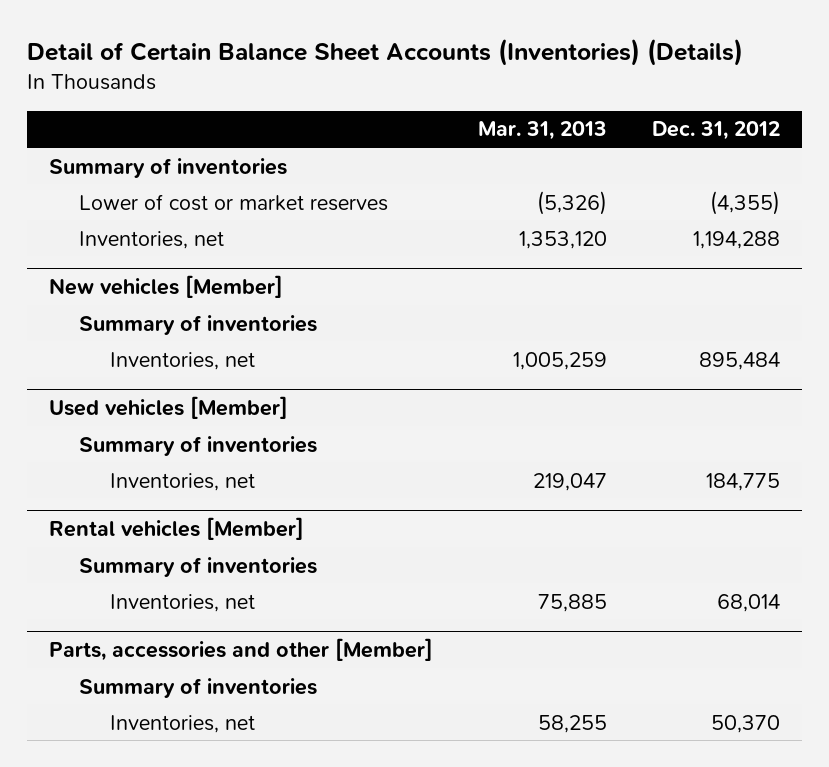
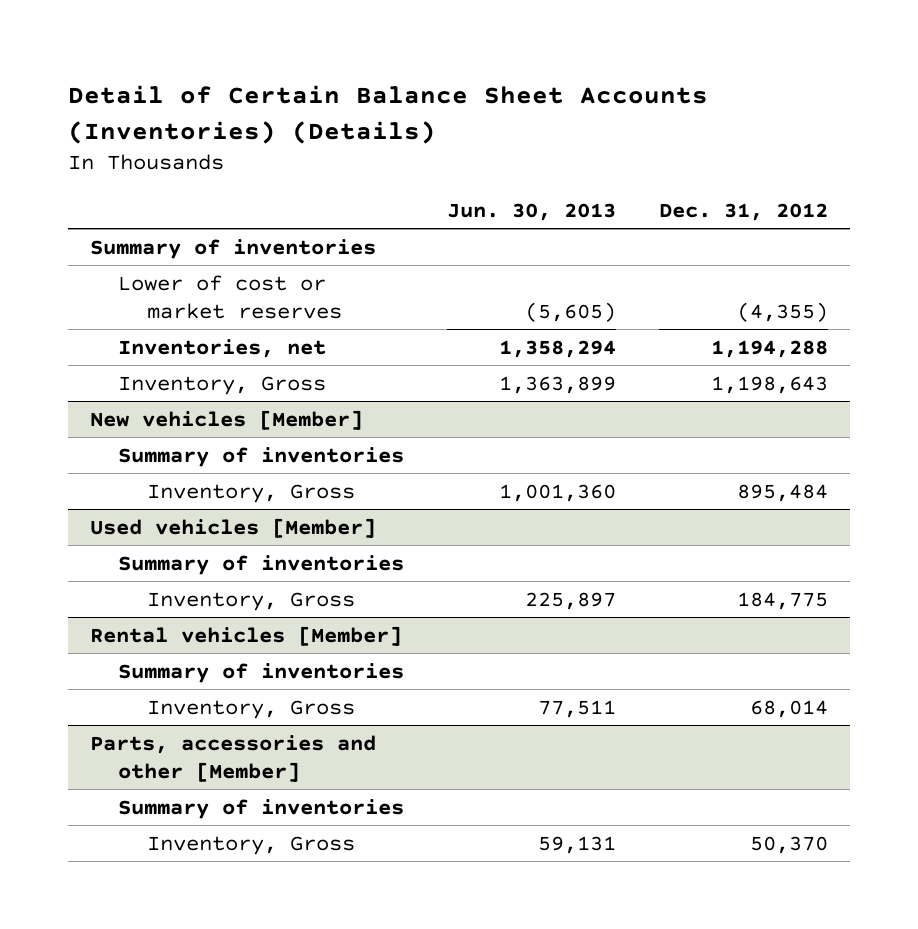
- | Mar. 31, 2013 | Dec. 31, 2012
+ | Jun. 30, 2013 | Dec. 31, 2012
+ Inventory, Gross | 1,363,899 | 1,198,643
@ New vehicles [Member]
- Inventories, net | 1,005,259 | 895,484
+ Inventory, Gross | 1,001,360 | 895,484
@ Used vehicles [Member]
- Inventories, net | 219,047 | 184,775
+ Inventory, Gross | 225,897 | 184,775
@ Rental vehicles [Member]
- Inventories, net | 75,885 | 68,014
+ Inventory, Gross | 77,511 | 68,014
@ Parts, accessories and other [Member]
- Inventories, net | 58,255 | 50,370
+ Inventory, Gross | 59,131 | 50,370

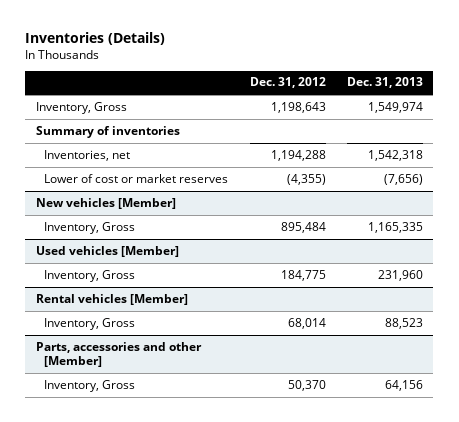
- Detail of Certain Balance Sheet Accounts (Inventories) (Details)
+ Inventories (Details)
- | Jun. 30, 2013 | Dec. 31, 2012
+ | Dec. 31, 2012 | Dec. 31, 2013
moved up: Inventory, Gross | 1,198,643 | 1,549,974
moved down: Lower of cost or market reserves | (4,355) | (7,656)
@ New vehicles [Member]
- Summary of inventories
@ Used vehicles [Member]
- Summary of inventories
@ Rental vehicles [Member]
- Summary of inventories
@ Parts, accessories and other [Member]
- Summary of inventories

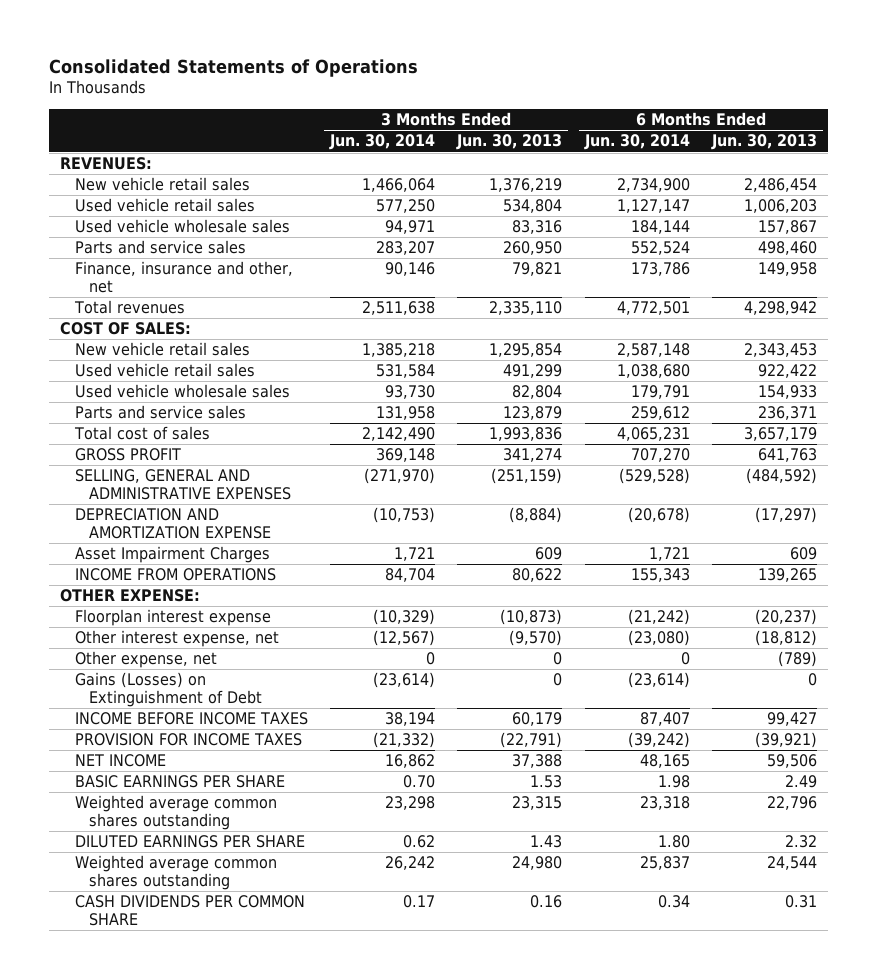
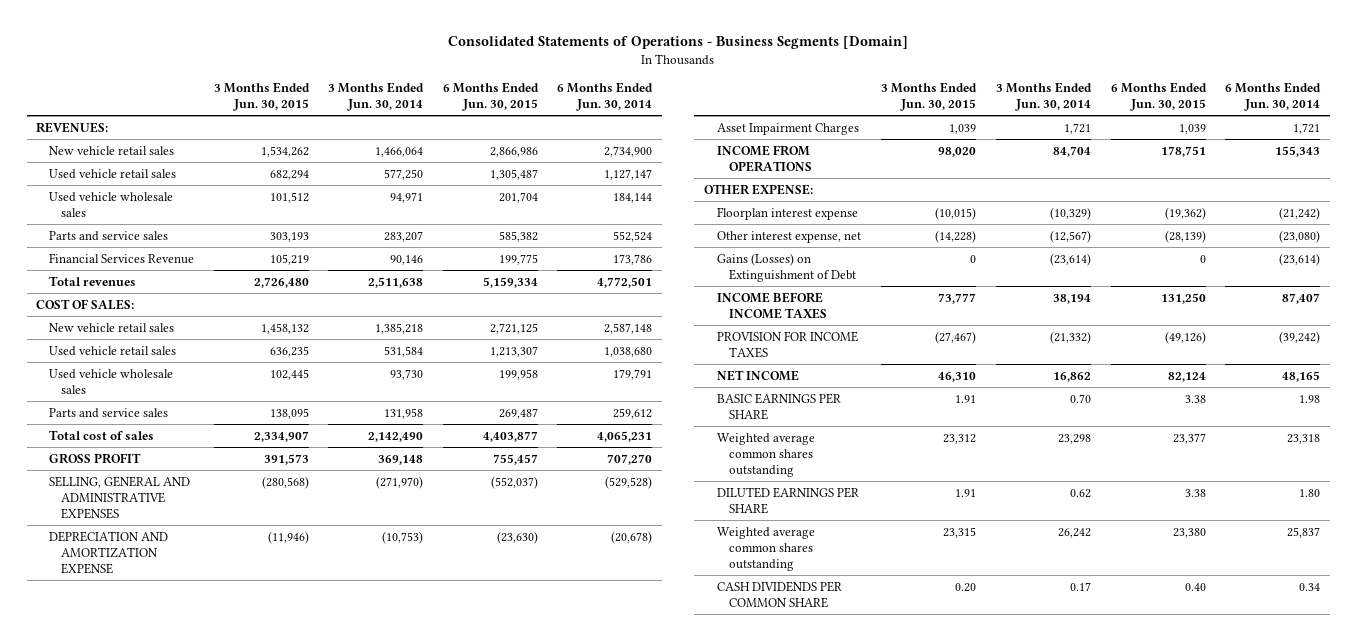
- Consolidated Statements of Operations
+ Consolidated Statements of Operations - Business Segments [Domain]
- | 3 Months Ended Jun. 30, 2014 | 3 Months Ended Jun. 30, 2013 | 6 Months Ended Jun. 30, 2014 | 6 Months Ended Jun. 30, 2013
+ | 3 Months Ended Jun. 30, 2015 | 3 Months Ended Jun. 30, 2014 | 6 Months Ended Jun. 30, 2015 | 6 Months Ended Jun. 30, 2014
- Finance, insurance and other, net | 90,146 | 79,821 | 173,786 | 149,958
+ Financial Services Revenue | 105,219 | 90,146 | 199,775 | 173,786
- Other expense, net | 0 | 0 | 0 | (789)

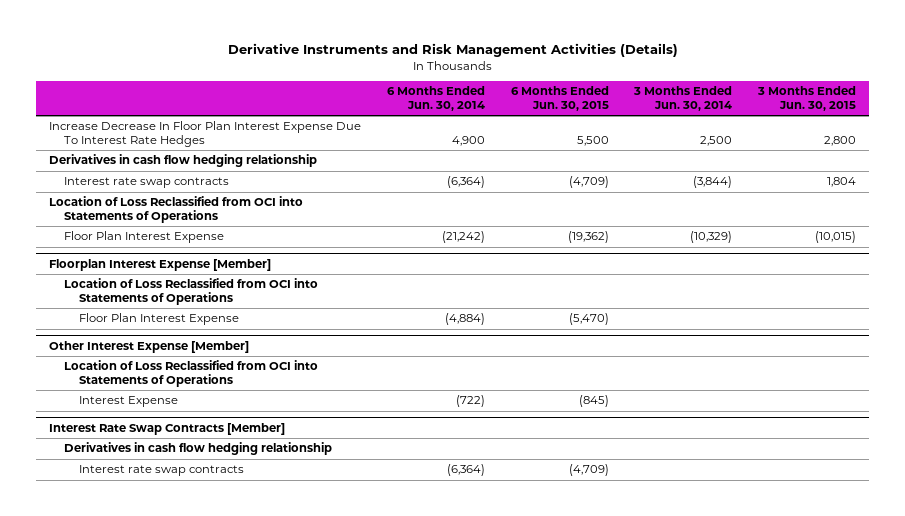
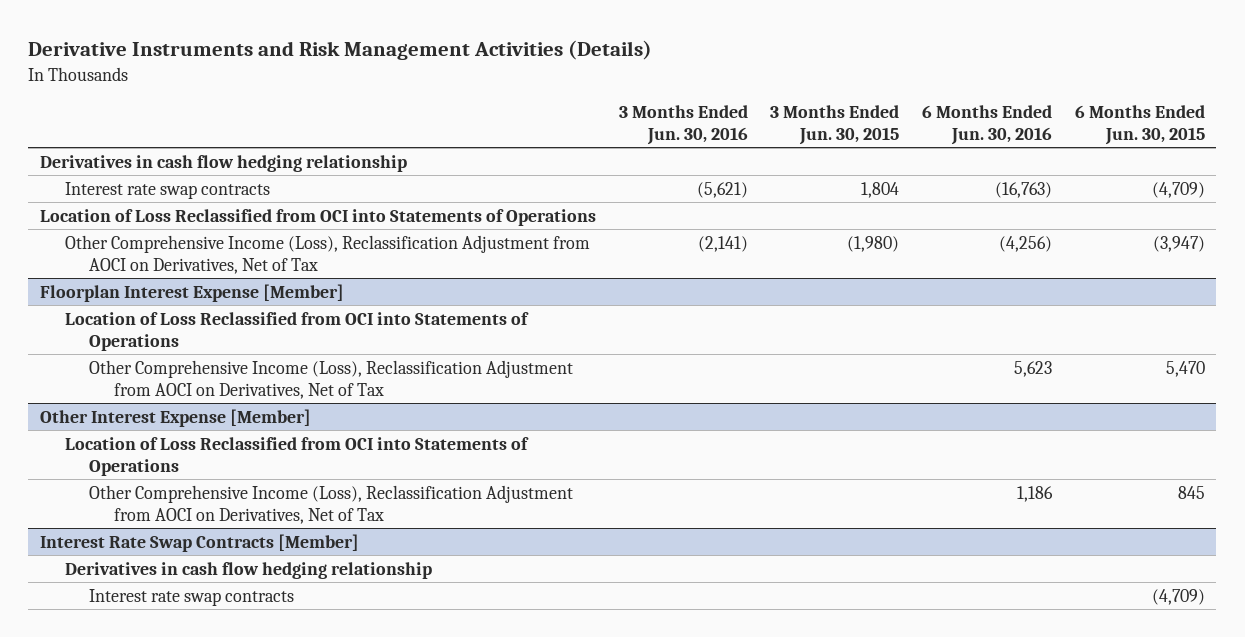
- | 6 Months Ended Jun. 30, 2014 | 6 Months Ended Jun. 30, 2015 | 3 Months Ended Jun. 30, 2014 | 3 Months Ended Jun. 30, 2015
+ | 3 Months Ended Jun. 30, 2016 | 3 Months Ended Jun. 30, 2015 | 6 Months Ended Jun. 30, 2016 | 6 Months Ended Jun. 30, 2015
- Increase Decrease In Floor Plan Interest Expense Due To Interest Rate Hedges | 4,900 | 5,500 | 2,500 | 2,800
- Floor Plan Interest Expense | (21,242) | (19,362) | (10,329) | (10,015)
+ Other Comprehensive Income (Loss), Reclassification Adjustment from AOCI on Derivatives, Net of Tax | (2,141) | (1,980) | (4,256) | (3,947)
@ Floorplan Interest Expense [Member]
- Floor Plan Interest Expense | (4,884) | (5,470) | |
+ Other Comprehensive Income (Loss), Reclassification Adjustment from AOCI on Derivatives, Net of Tax | | | 5,623 | 5,470
@ Other Interest Expense [Member]
- Interest Expense | (722) | (845) | |
+ Other Comprehensive Income (Loss), Reclassification Adjustment from AOCI on Derivatives, Net of Tax | | | 1,186 | 845

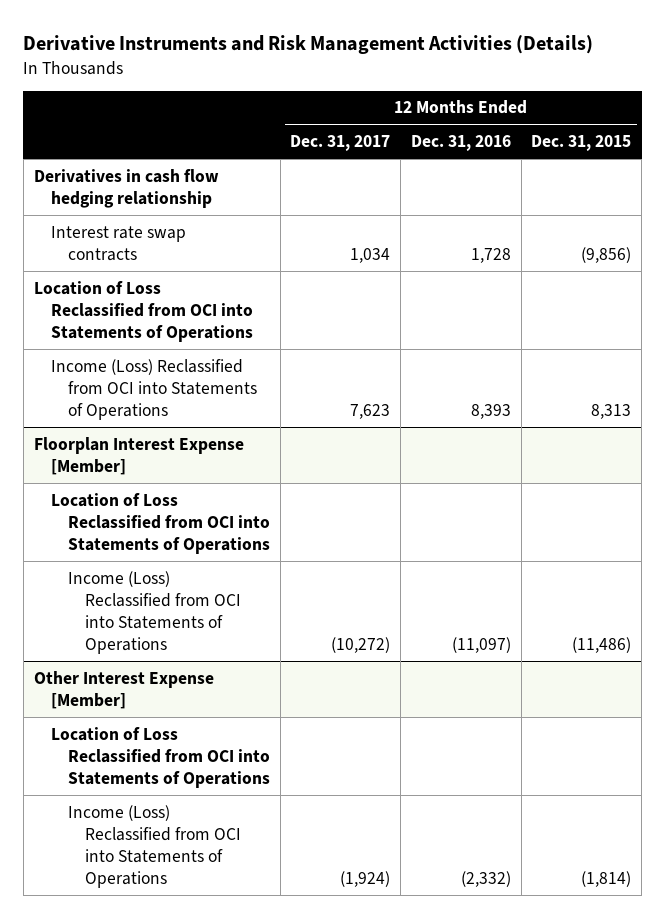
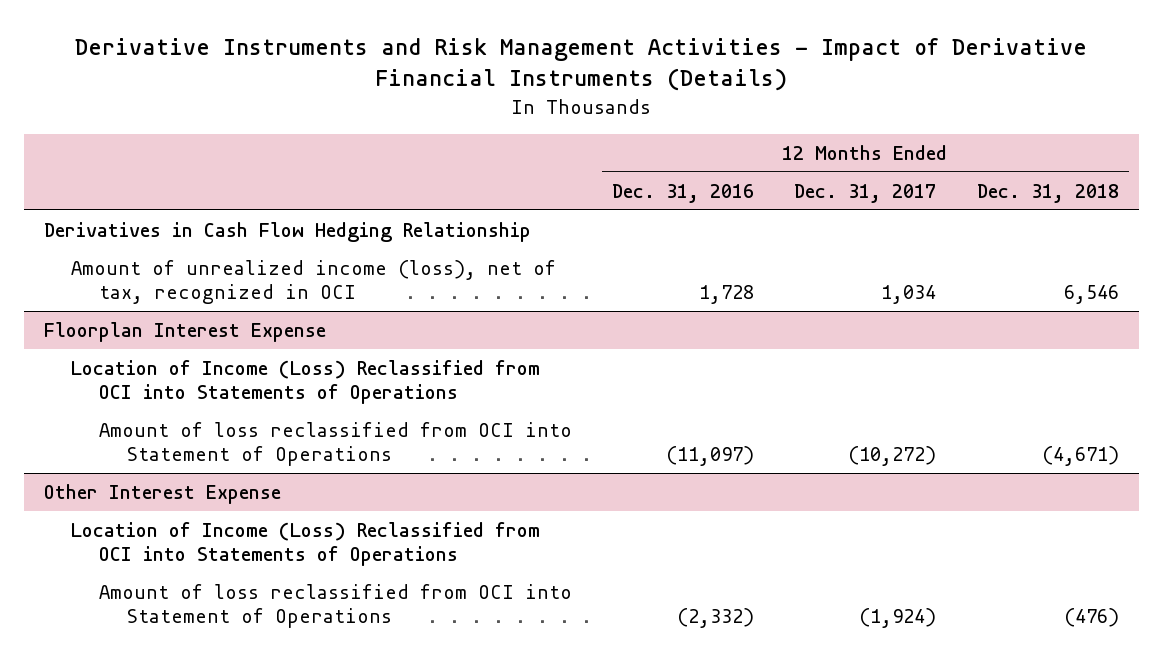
- Derivative Instruments and Risk Management Activities (Details)
+ Derivative Instruments and Risk Management Activities - Impact of Derivative Financial Instruments (Details)
- | 12 Months Ended Dec. 31, 2017 | 12 Months Ended Dec. 31, 2016 | 12 Months Ended Dec. 31, 2015
+ | 12 Months Ended Dec. 31, 2016 | 12 Months Ended Dec. 31, 2017 | 12 Months Ended Dec. 31, 2018
- Derivatives in cash flow hedging relationship
- Interest rate swap contracts | 1,034 | 1,728 | (9,856)
- Location of Loss Reclassified from OCI into Statements of Operations
- Income (Loss) Reclassified from OCI into Statements of Operations | 7,623 | 8,393 | 8,313
- Floorplan Interest Expense [Member]
- Location of Loss Reclassified from OCI into Statements of Operations
- Income (Loss) Reclassified from OCI into Statements of Operations | (10,272) | (11,097) | (11,486)
- Other Interest Expense [Member]
- Location of Loss Reclassified from OCI into Statements of Operations
- Income (Loss) Reclassified from OCI into Statements of Operations | (1,924) | (2,332) | (1,814)
+ Derivatives in Cash Flow Hedging Relationship
+ Amount of unrealized income (loss), net of tax, recognized in OCI | 1,728 | 1,034 | 6,546
+ Floorplan Interest Expense
+ Location of Income (Loss) Reclassified from OCI into Statements of Operations
+ Amount of loss reclassified from OCI into Statement of Operations | (11,097) | (10,272) | (4,671)
+ Other Interest Expense
+ Location of Income (Loss) Reclassified from OCI into Statements of Operations
+ Amount of loss reclassified from OCI into Statement of Operations | (2,332) | (1,924) | (476)

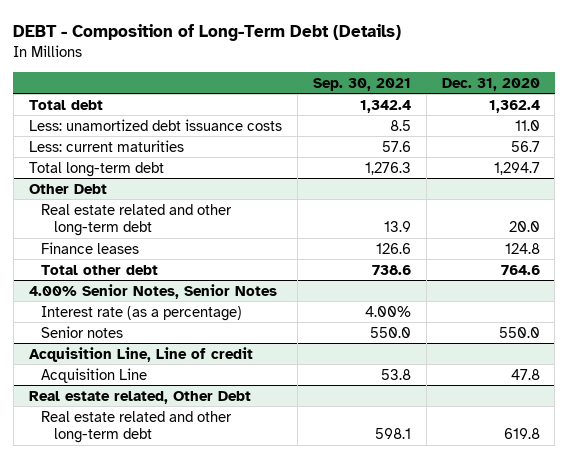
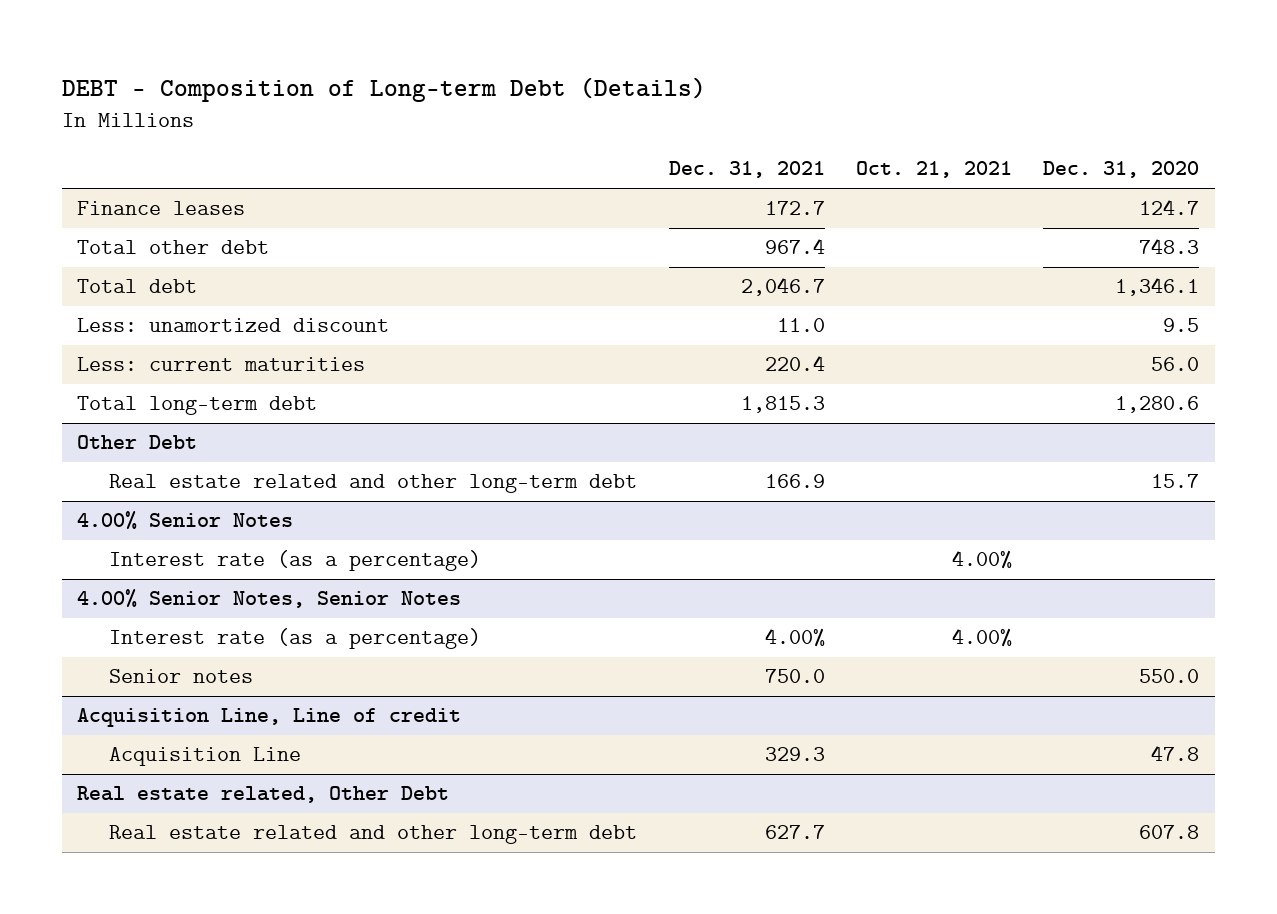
- DEBT - Composition of Long-Term Debt (Details)
+ DEBT - Composition of Long-term Debt (Details)
- | Sep. 30, 2021 | Dec. 31, 2020
+ | Dec. 31, 2021 | Oct. 21, 2021 | Dec. 31, 2020
- Total debt | 1,342.4 | 1,362.4
- Less: unamortized debt issuance costs | 8.5 | 11.0
- Less: current maturities | 57.6 | 56.7
- Total long-term debt | 1,276.3 | 1,294.7
+ Finance leases | 172.7 | | 124.7
+ Total other debt | 967.4 | | 748.3
+ Total debt | 2,046.7 | | 1,346.1
+ Less: unamortized discount | 11.0 | | 9.5
+ Less: current maturities | 220.4 | | 56.0
+ Total long-term debt | 1,815.3 | | 1,280.6
@ Other Debt
- Real estate related and other long-term debt | 13.9 | 20.0
- Finance leases | 126.6 | 124.8
- Total other debt | 738.6 | 764.6
+ Real estate related and other long-term debt | 166.9 | | 15.7
+ 4.00% Senior Notes
+ Interest rate (as a percentage) | | 4.00% |
@ Real estate related, Other Debt
- Real estate related and other long-term debt | 598.1 | 619.8
+ Real estate related and other long-term debt | 627.7 | | 607.8

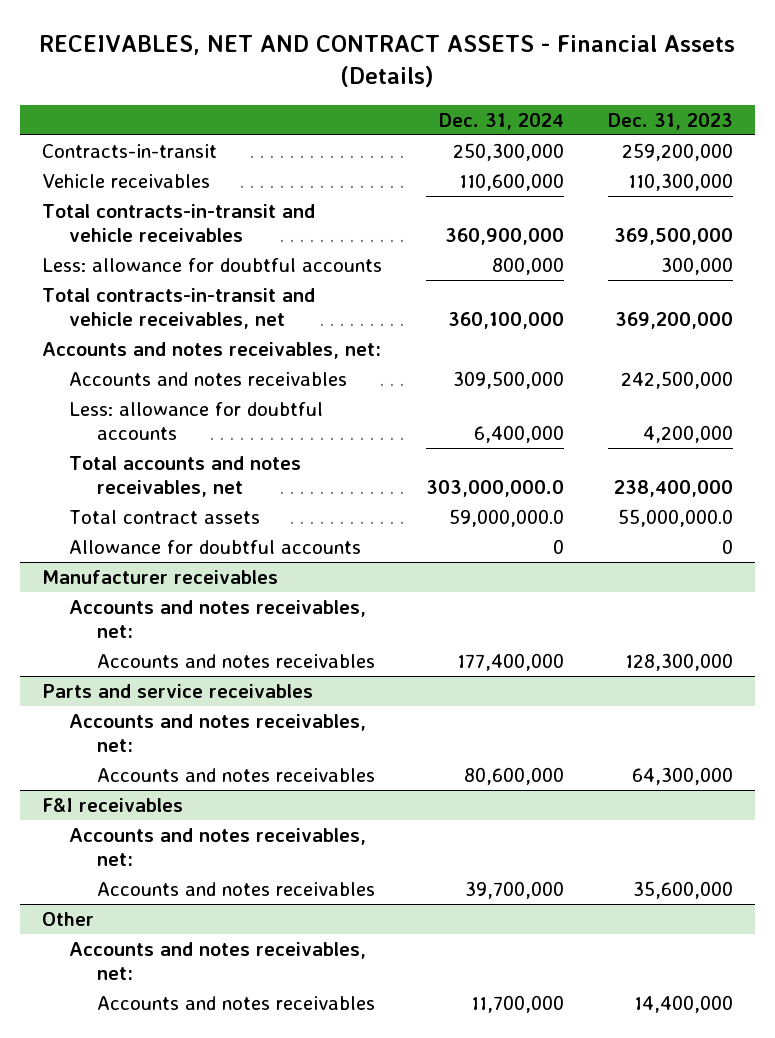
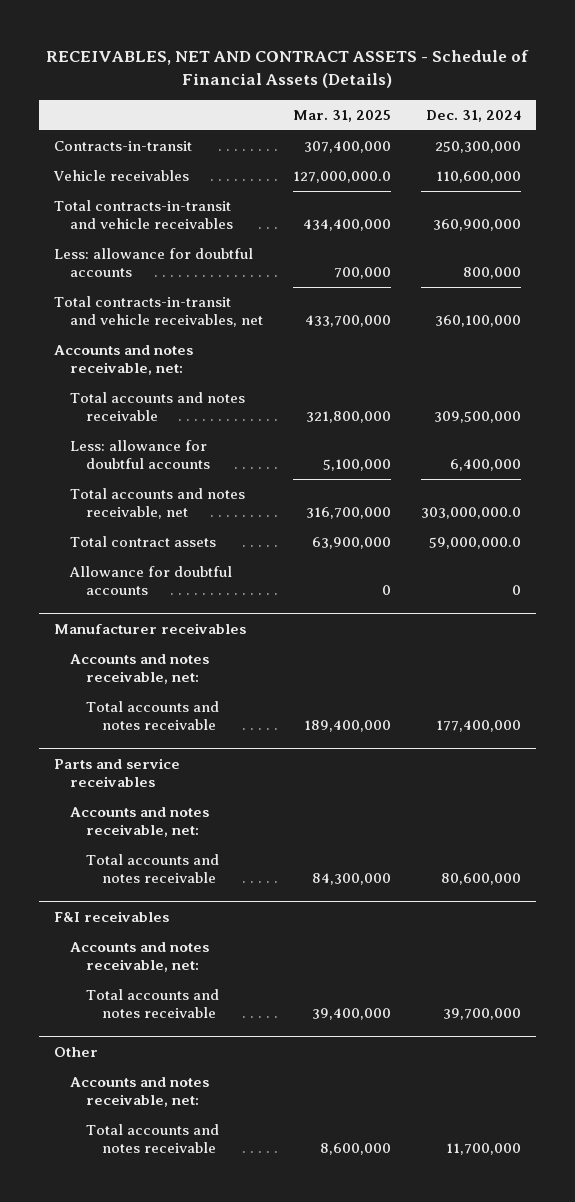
- RECEIVABLES, NET AND CONTRACT ASSETS - Financial Assets (Details)
+ RECEIVABLES, NET AND CONTRACT ASSETS - Schedule of Financial Assets (Details)
- | Dec. 31, 2024 | Dec. 31, 2023
+ | Mar. 31, 2025 | Dec. 31, 2024
- Accounts and notes receivables, net:
- Accounts and notes receivables | 309,500,000 | 242,500,000
+ Accounts and notes receivable, net:
+ Total accounts and notes receivable | 321,800,000 | 309,500,000
- Total accounts and notes receivables, net | 303,000,000.0 | 238,400,000
+ Total accounts and notes receivable, net | 316,700,000 | 303,000,000.0
@ Manufacturer receivables
- Accounts and notes receivables, net:
- Accounts and notes receivables | 177,400,000 | 128,300,000
+ Accounts and notes receivable, net:
+ Total accounts and notes receivable | 189,400,000 | 177,400,000
@ Parts and service receivables
- Accounts and notes receivables, net:
- Accounts and notes receivables | 80,600,000 | 64,300,000
+ Accounts and notes receivable, net:
+ Total accounts and notes receivable | 84,300,000 | 80,600,000
@ F&I receivables
- Accounts and notes receivables, net:
- Accounts and notes receivables | 39,700,000 | 35,600,000
+ Accounts and notes receivable, net:
+ Total accounts and notes receivable | 39,400,000 | 39,700,000
@ Other
- Accounts and notes receivables, net:
- Accounts and notes receivables | 11,700,000 | 14,400,000
+ Accounts and notes receivable, net:
+ Total accounts and notes receivable | 8,600,000 | 11,700,000

